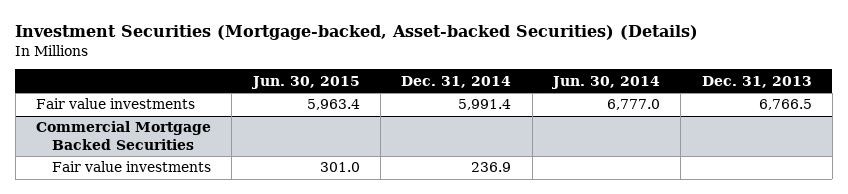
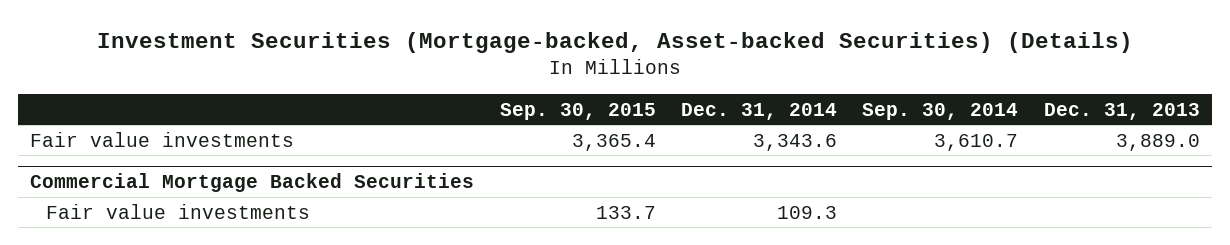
- | Jun. 30, 2015 | Dec. 31, 2014 | Jun. 30, 2014 | Dec. 31, 2013
+ | Sep. 30, 2015 | Dec. 31, 2014 | Sep. 30, 2014 | Dec. 31, 2013
- Fair value investments | 5,963.4 | 5,991.4 | 6,777.0 | 6,766.5
+ Fair value investments | 3,365.4 | 3,343.6 | 3,610.7 | 3,889.0
@ Commercial Mortgage Backed Securities
- Fair value investments | 301.0 | 236.9 | |
+ Fair value investments | 133.7 | 109.3 | |

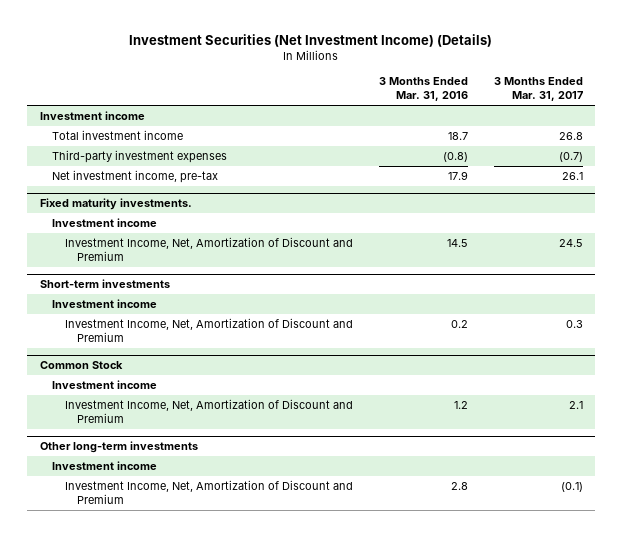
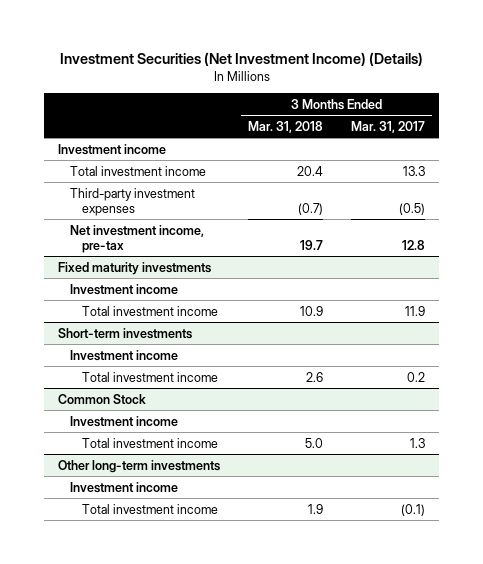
- | 3 Months Ended Mar. 31, 2016 | 3 Months Ended Mar. 31, 2017
+ | 3 Months Ended Mar. 31, 2018 | 3 Months Ended Mar. 31, 2017
- Total investment income | 18.7 | 26.8
- Third-party investment expenses | (0.8) | (0.7)
- Net investment income, pre-tax | 17.9 | 26.1
- Fixed maturity investments.
+ Total investment income | 20.4 | 13.3
+ Third-party investment expenses | (0.7) | (0.5)
+ Net investment income, pre-tax | 19.7 | 12.8
+ Fixed maturity investments
- Investment Income, Net, Amortization of Discount and Premium | 14.5 | 24.5
+ Total investment income | 10.9 | 11.9
@ Short-term investments
- Investment Income, Net, Amortization of Discount and Premium | 0.2 | 0.3
+ Total investment income | 2.6 | 0.2
@ Common Stock
- Investment Income, Net, Amortization of Discount and Premium | 1.2 | 2.1
+ Total investment income | 5.0 | 1.3
@ Other long-term investments
- Investment Income, Net, Amortization of Discount and Premium | 2.8 | (0.1)
+ Total investment income | 1.9 | (0.1)

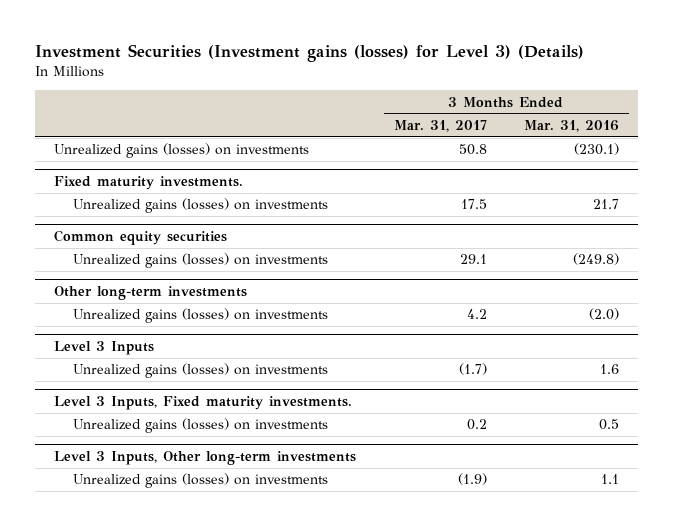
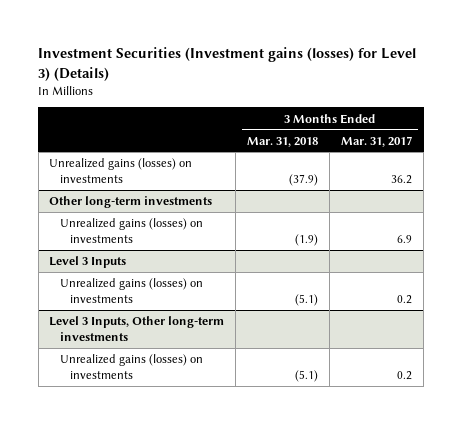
- | 3 Months Ended Mar. 31, 2017 | 3 Months Ended Mar. 31, 2016
+ | 3 Months Ended Mar. 31, 2018 | 3 Months Ended Mar. 31, 2017
- Unrealized gains (losses) on investments | 50.8 | (230.1)
- Fixed maturity investments.
- Unrealized gains (losses) on investments | 17.5 | 21.7
- Common equity securities
- Unrealized gains (losses) on investments | 29.1 | (249.8)
+ Unrealized gains (losses) on investments | (37.9) | 36.2
@ Other long-term investments
- Unrealized gains (losses) on investments | 4.2 | (2.0)
+ Unrealized gains (losses) on investments | (1.9) | 6.9
@ Level 3 Inputs
- Unrealized gains (losses) on investments | (1.7) | 1.6
- Level 3 Inputs, Fixed maturity investments.
@ Level 3 Inputs, Other long-term investments
- Unrealized gains (losses) on investments | (1.9) | 1.1
+ Unrealized gains (losses) on investments | (5.1) | 0.2

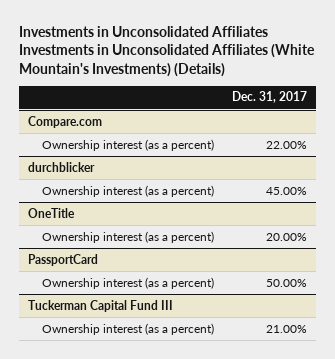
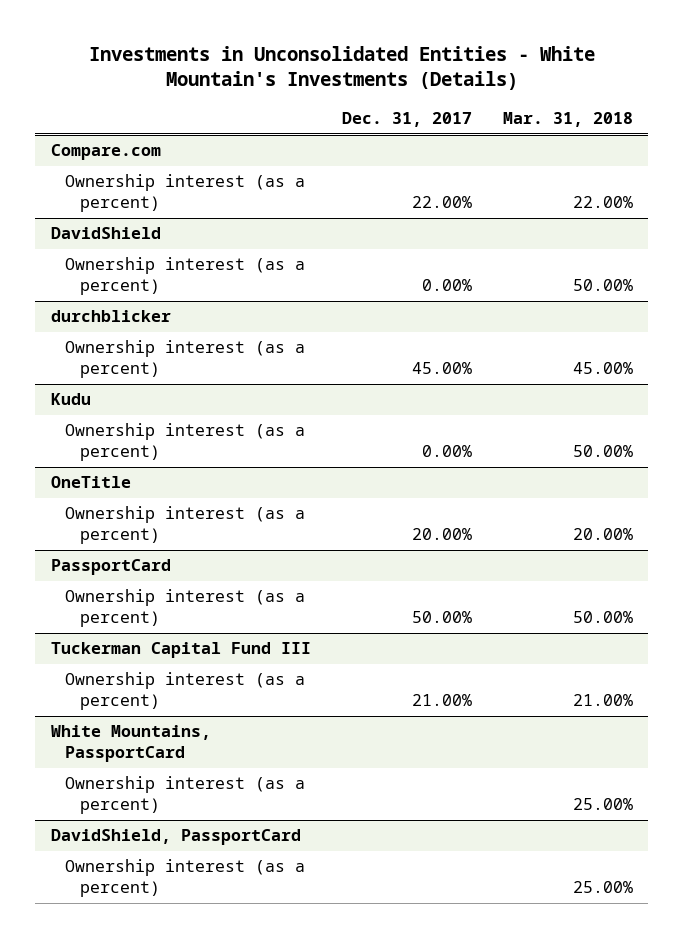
- Investments in Unconsolidated Affiliates Investments in Unconsolidated Affiliates (White Mountain's Investments) (Details)
+ Investments in Unconsolidated Entities - White Mountain's Investments (Details)
- | Dec. 31, 2017
+ | Dec. 31, 2017 | Mar. 31, 2018
+ DavidShield
+ Ownership interest (as a percent) | 0.00% | 50.00%
+ Kudu
+ Ownership interest (as a percent) | 0.00% | 50.00%
+ White Mountains, PassportCard
+ Ownership interest (as a percent) | | 25.00%
+ DavidShield, PassportCard
+ Ownership interest (as a percent) | | 25.00%

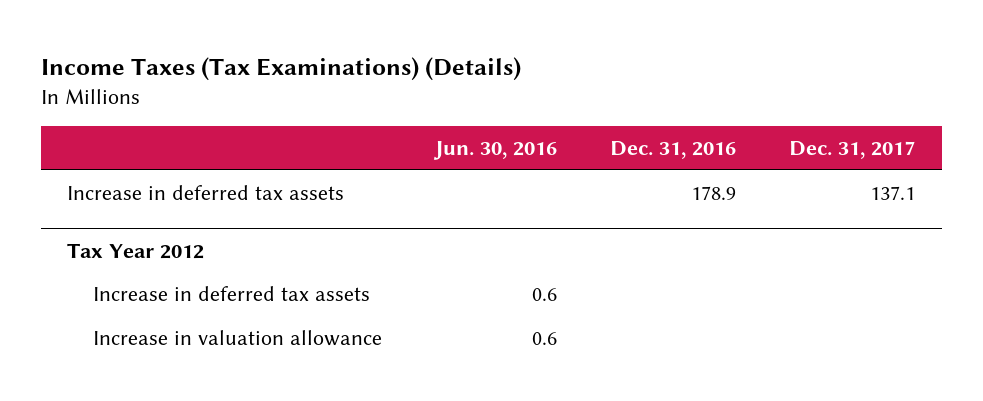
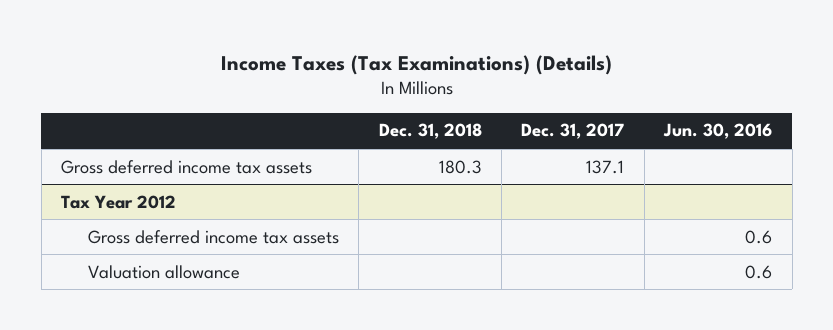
- | Jun. 30, 2016 | Dec. 31, 2016 | Dec. 31, 2017
+ | Dec. 31, 2018 | Dec. 31, 2017 | Jun. 30, 2016
- Increase in deferred tax assets | | 178.9 | 137.1
+ Gross deferred income tax assets | 180.3 | 137.1 |
@ Tax Year 2012
- Increase in deferred tax assets | 0.6 | |
- Increase in valuation allowance | 0.6 | |
+ Gross deferred income tax assets | | | 0.6
+ Valuation allowance | | | 0.6

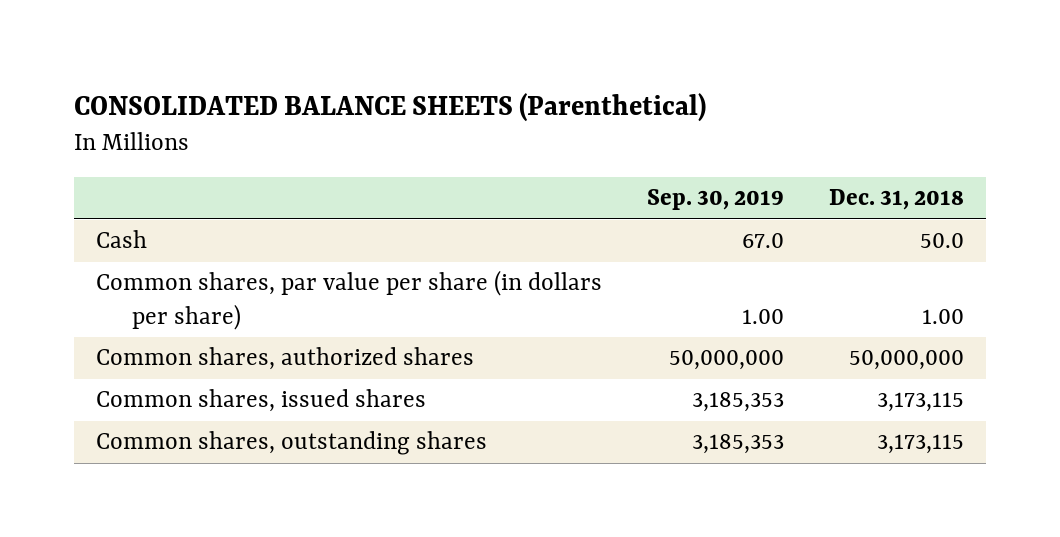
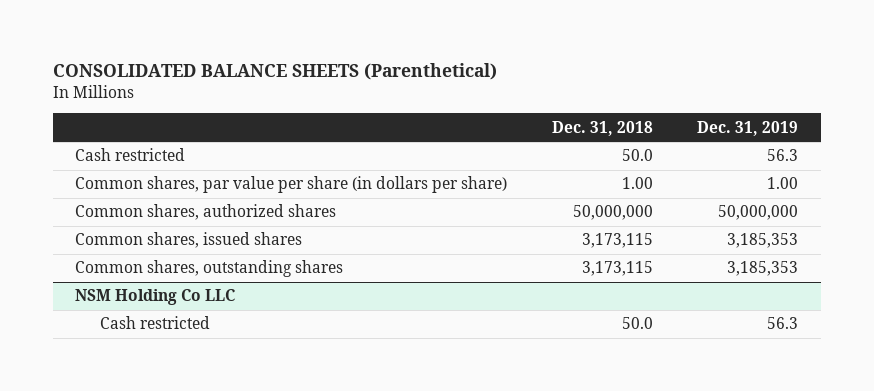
- | Sep. 30, 2019 | Dec. 31, 2018
+ | Dec. 31, 2018 | Dec. 31, 2019
- Cash | 67.0 | 50.0
+ Cash restricted | 50.0 | 56.3
+ NSM Holding Co LLC
+ Cash restricted | 50.0 | 56.3

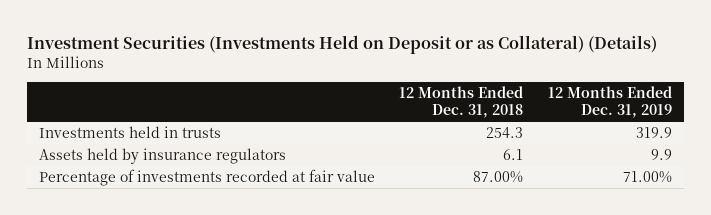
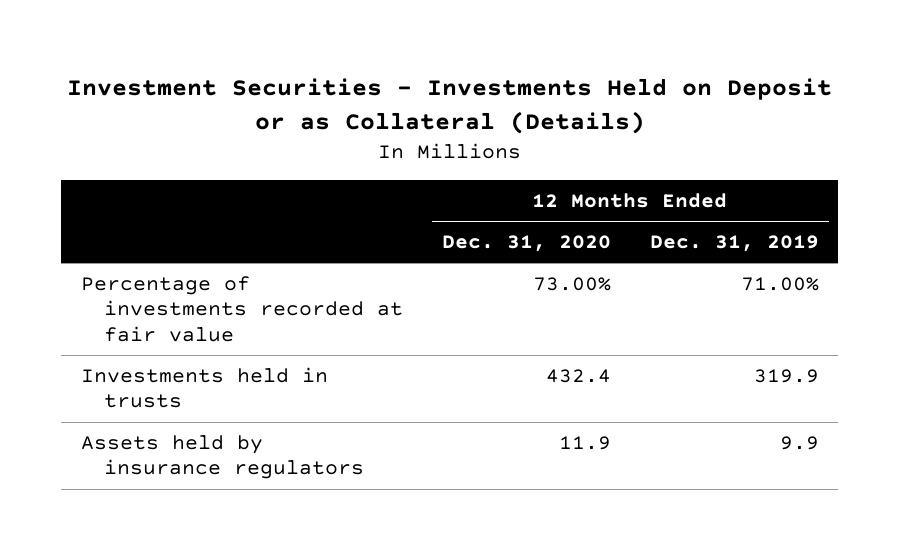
- Investment Securities (Investments Held on Deposit or as Collateral) (Details)
+ Investment Securities - Investments Held on Deposit or as Collateral (Details)
- | 12 Months Ended Dec. 31, 2018 | 12 Months Ended Dec. 31, 2019
+ | 12 Months Ended Dec. 31, 2020 | 12 Months Ended Dec. 31, 2019
moved up: Percentage of investments recorded at fair value | 73.00% | 71.00%

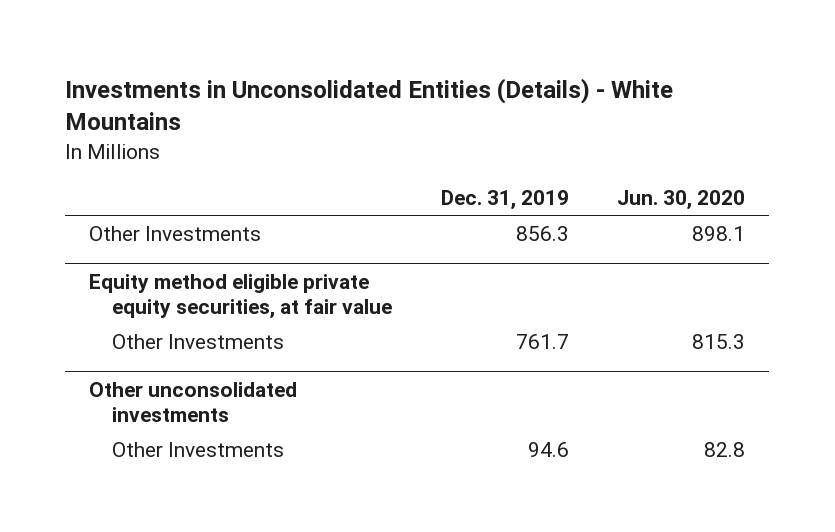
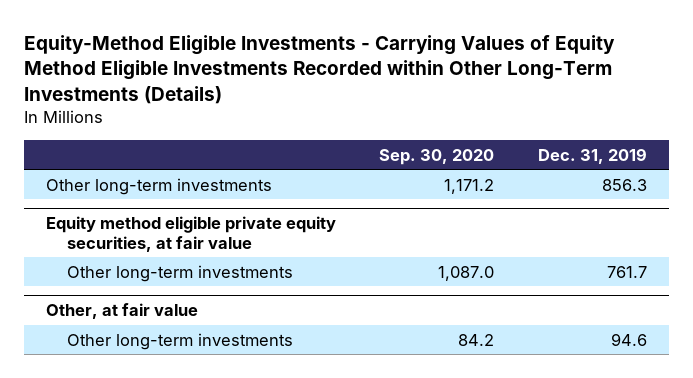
- Investments in Unconsolidated Entities (Details) - White Mountains
+ Equity-Method Eligible Investments - Carrying Values of Equity Method Eligible Investments Recorded within Other Long-Term Investments (Details)
- | Dec. 31, 2019 | Jun. 30, 2020
+ | Sep. 30, 2020 | Dec. 31, 2019
- Other Investments | 856.3 | 898.1
+ Other long-term investments | 1,171.2 | 856.3
@ Equity method eligible private equity securities, at fair value
- Other Investments | 761.7 | 815.3
- Other unconsolidated investments
- Other Investments | 94.6 | 82.8
@ Equity method eligible private equity securities, at fair value
+ Other long-term investments | 1,087.0 | 761.7
+ Other, at fair value
+ Other long-term investments | 84.2 | 94.6

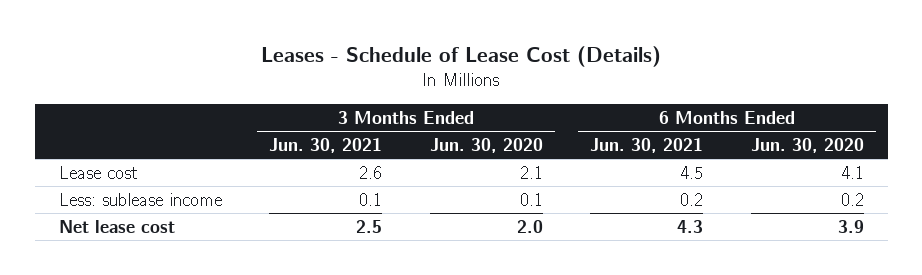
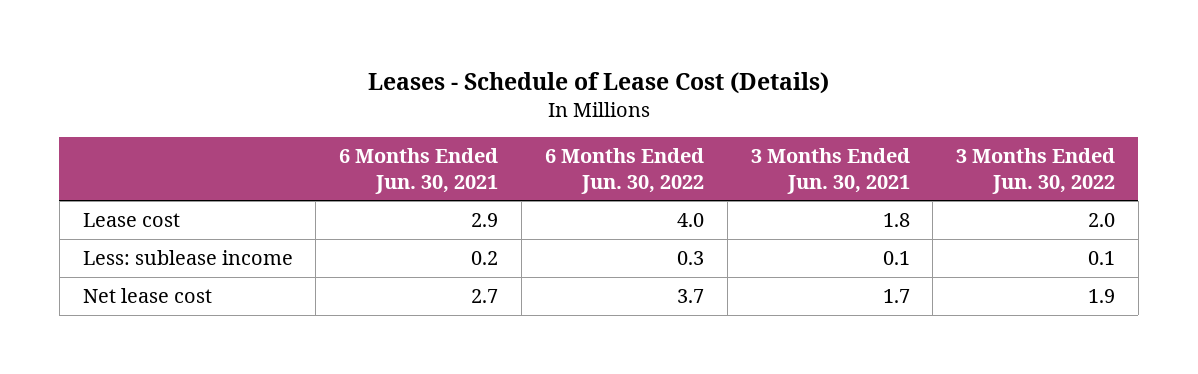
- | 3 Months Ended Jun. 30, 2021 | 3 Months Ended Jun. 30, 2020 | 6 Months Ended Jun. 30, 2021 | 6 Months Ended Jun. 30, 2020
+ | 6 Months Ended Jun. 30, 2021 | 6 Months Ended Jun. 30, 2022 | 3 Months Ended Jun. 30, 2021 | 3 Months Ended Jun. 30, 2022
- Lease cost | 2.6 | 2.1 | 4.5 | 4.1
+ Lease cost | 2.9 | 4.0 | 1.8 | 2.0
- Net lease cost | 2.5 | 2.0 | 4.3 | 3.9
+ Net lease cost | 2.7 | 3.7 | 1.7 | 1.9

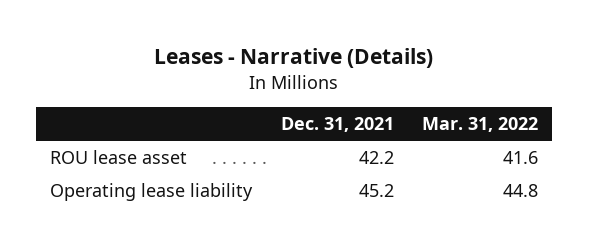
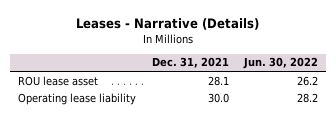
- | Dec. 31, 2021 | Mar. 31, 2022
+ | Dec. 31, 2021 | Jun. 30, 2022
- ROU lease asset | 42.2 | 41.6
- Operating lease liability | 45.2 | 44.8
+ ROU lease asset | 28.1 | 26.2
+ Operating lease liability | 30.0 | 28.2

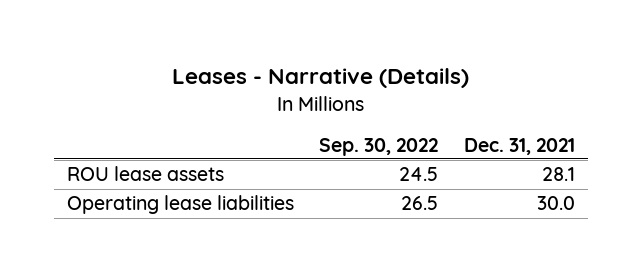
- | Dec. 31, 2021 | Jun. 30, 2022
+ | Sep. 30, 2022 | Dec. 31, 2021
- ROU lease asset | 28.1 | 26.2
- Operating lease liability | 30.0 | 28.2
+ ROU lease assets | 24.5 | 28.1
+ Operating lease liabilities | 26.5 | 30.0

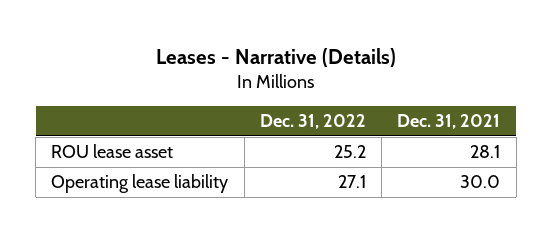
- | Sep. 30, 2022 | Dec. 31, 2021
+ | Dec. 31, 2022 | Dec. 31, 2021
- ROU lease assets | 24.5 | 28.1
- Operating lease liabilities | 26.5 | 30.0
+ ROU lease asset | 25.2 | 28.1
+ Operating lease liability | 27.1 | 30.0

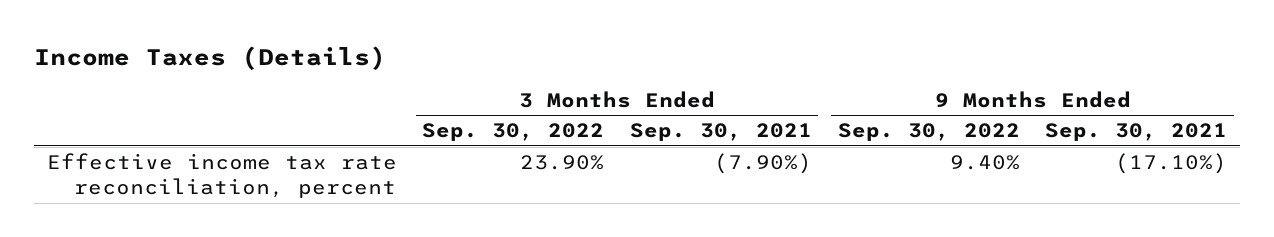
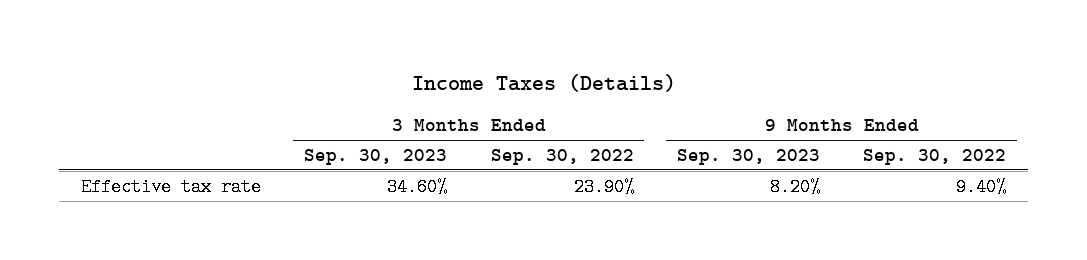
- | 3 Months Ended Sep. 30, 2022 | 3 Months Ended Sep. 30, 2021 | 9 Months Ended Sep. 30, 2022 | 9 Months Ended Sep. 30, 2021
+ | 3 Months Ended Sep. 30, 2023 | 3 Months Ended Sep. 30, 2022 | 9 Months Ended Sep. 30, 2023 | 9 Months Ended Sep. 30, 2022
- Effective income tax rate reconciliation, percent | 23.90% | (7.90%) | 9.40% | (17.10%)
+ Effective tax rate | 34.60% | 23.90% | 8.20% | 9.40%

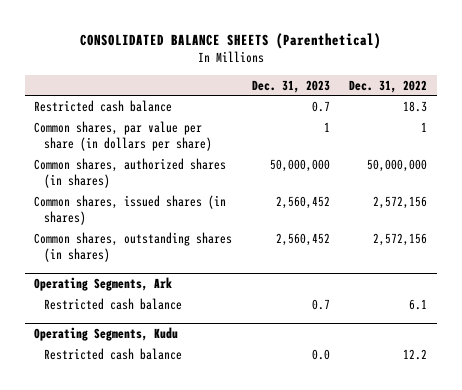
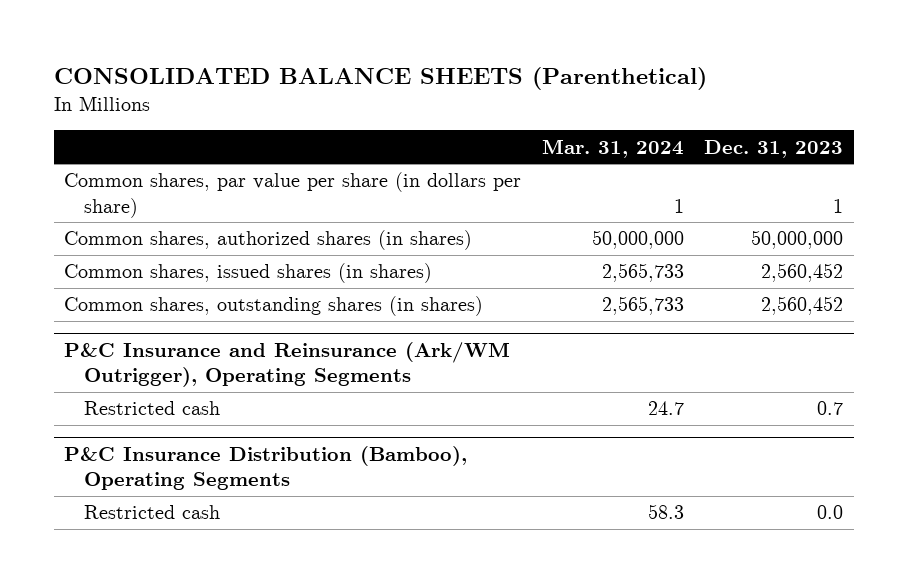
- | Dec. 31, 2023 | Dec. 31, 2022
+ | Mar. 31, 2024 | Dec. 31, 2023
- Restricted cash balance | 0.7 | 18.3
- Operating Segments, Ark
- Restricted cash balance | 0.7 | 6.1
- Operating Segments, Kudu
- Restricted cash balance | 0.0 | 12.2
+ P&C Insurance and Reinsurance (Ark/WM Outrigger), Operating Segments
+ Restricted cash | 24.7 | 0.7
+ P&C Insurance Distribution (Bamboo), Operating Segments
+ Restricted cash | 58.3 | 0.0

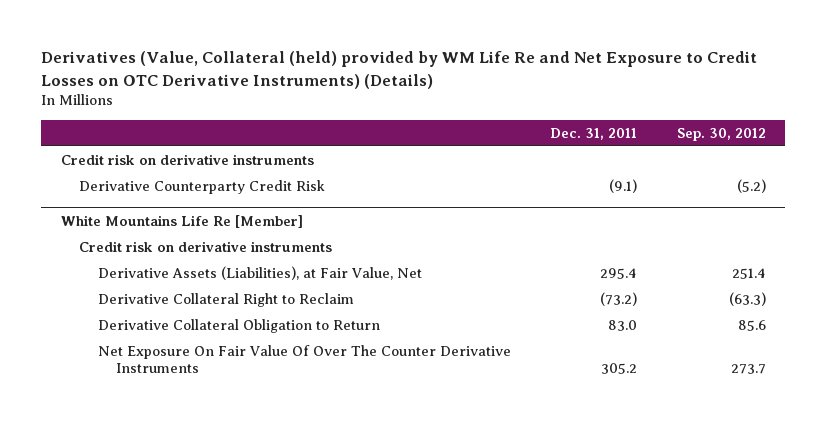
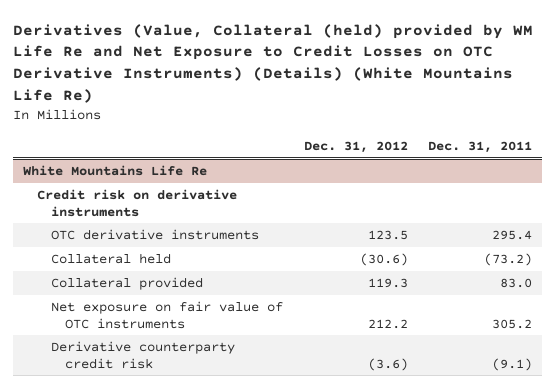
- Derivatives (Value, Collateral (held) provided by WM Life Re and Net Exposure to Credit Losses on OTC Derivative Instruments) (Details)
+ Derivatives (Value, Collateral (held) provided by WM Life Re and Net Exposure to Credit Losses on OTC Derivative Instruments) (Details) (White Mountains Life Re)
- | Dec. 31, 2011 | Sep. 30, 2012
+ | Dec. 31, 2012 | Dec. 31, 2011
- Credit risk on derivative instruments
- Derivative Counterparty Credit Risk | (9.1) | (5.2)
- White Mountains Life Re [Member]
+ White Mountains Life Re
- Derivative Assets (Liabilities), at Fair Value, Net | 295.4 | 251.4
- Derivative Collateral Right to Reclaim | (73.2) | (63.3)
- Derivative Collateral Obligation to Return | 83.0 | 85.6
- Net Exposure On Fair Value Of Over The Counter Derivative Instruments | 305.2 | 273.7
+ OTC derivative instruments | 123.5 | 295.4
+ Collateral held | (30.6) | (73.2)
+ Collateral provided | 119.3 | 83.0
+ Net exposure on fair value of OTC instruments | 212.2 | 305.2
+ Derivative counterparty credit risk | (3.6) | (9.1)

